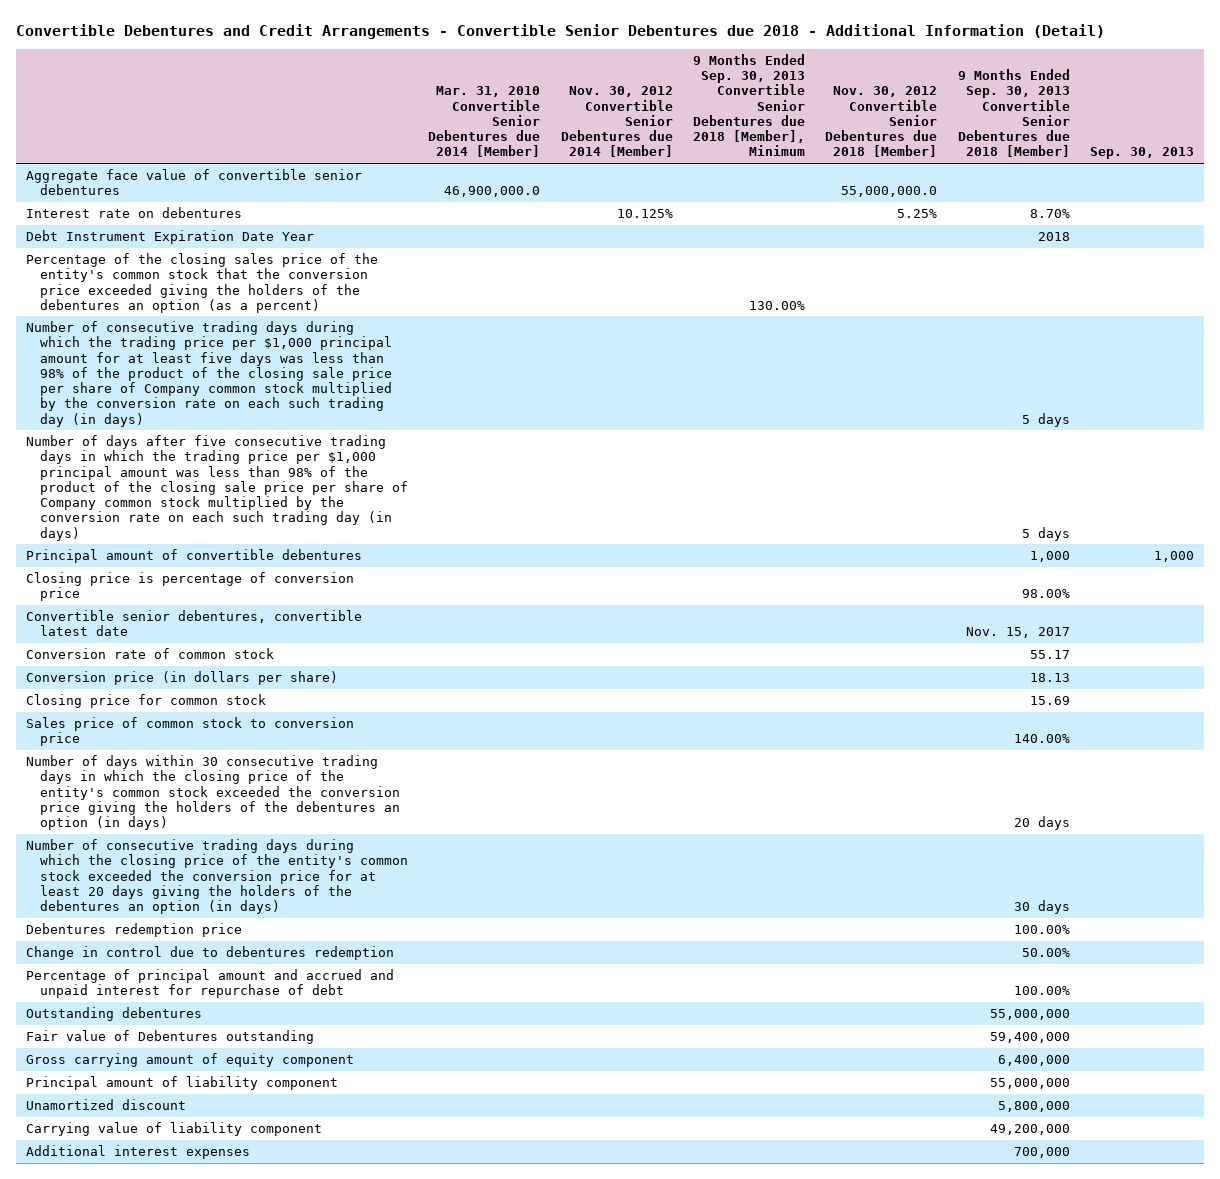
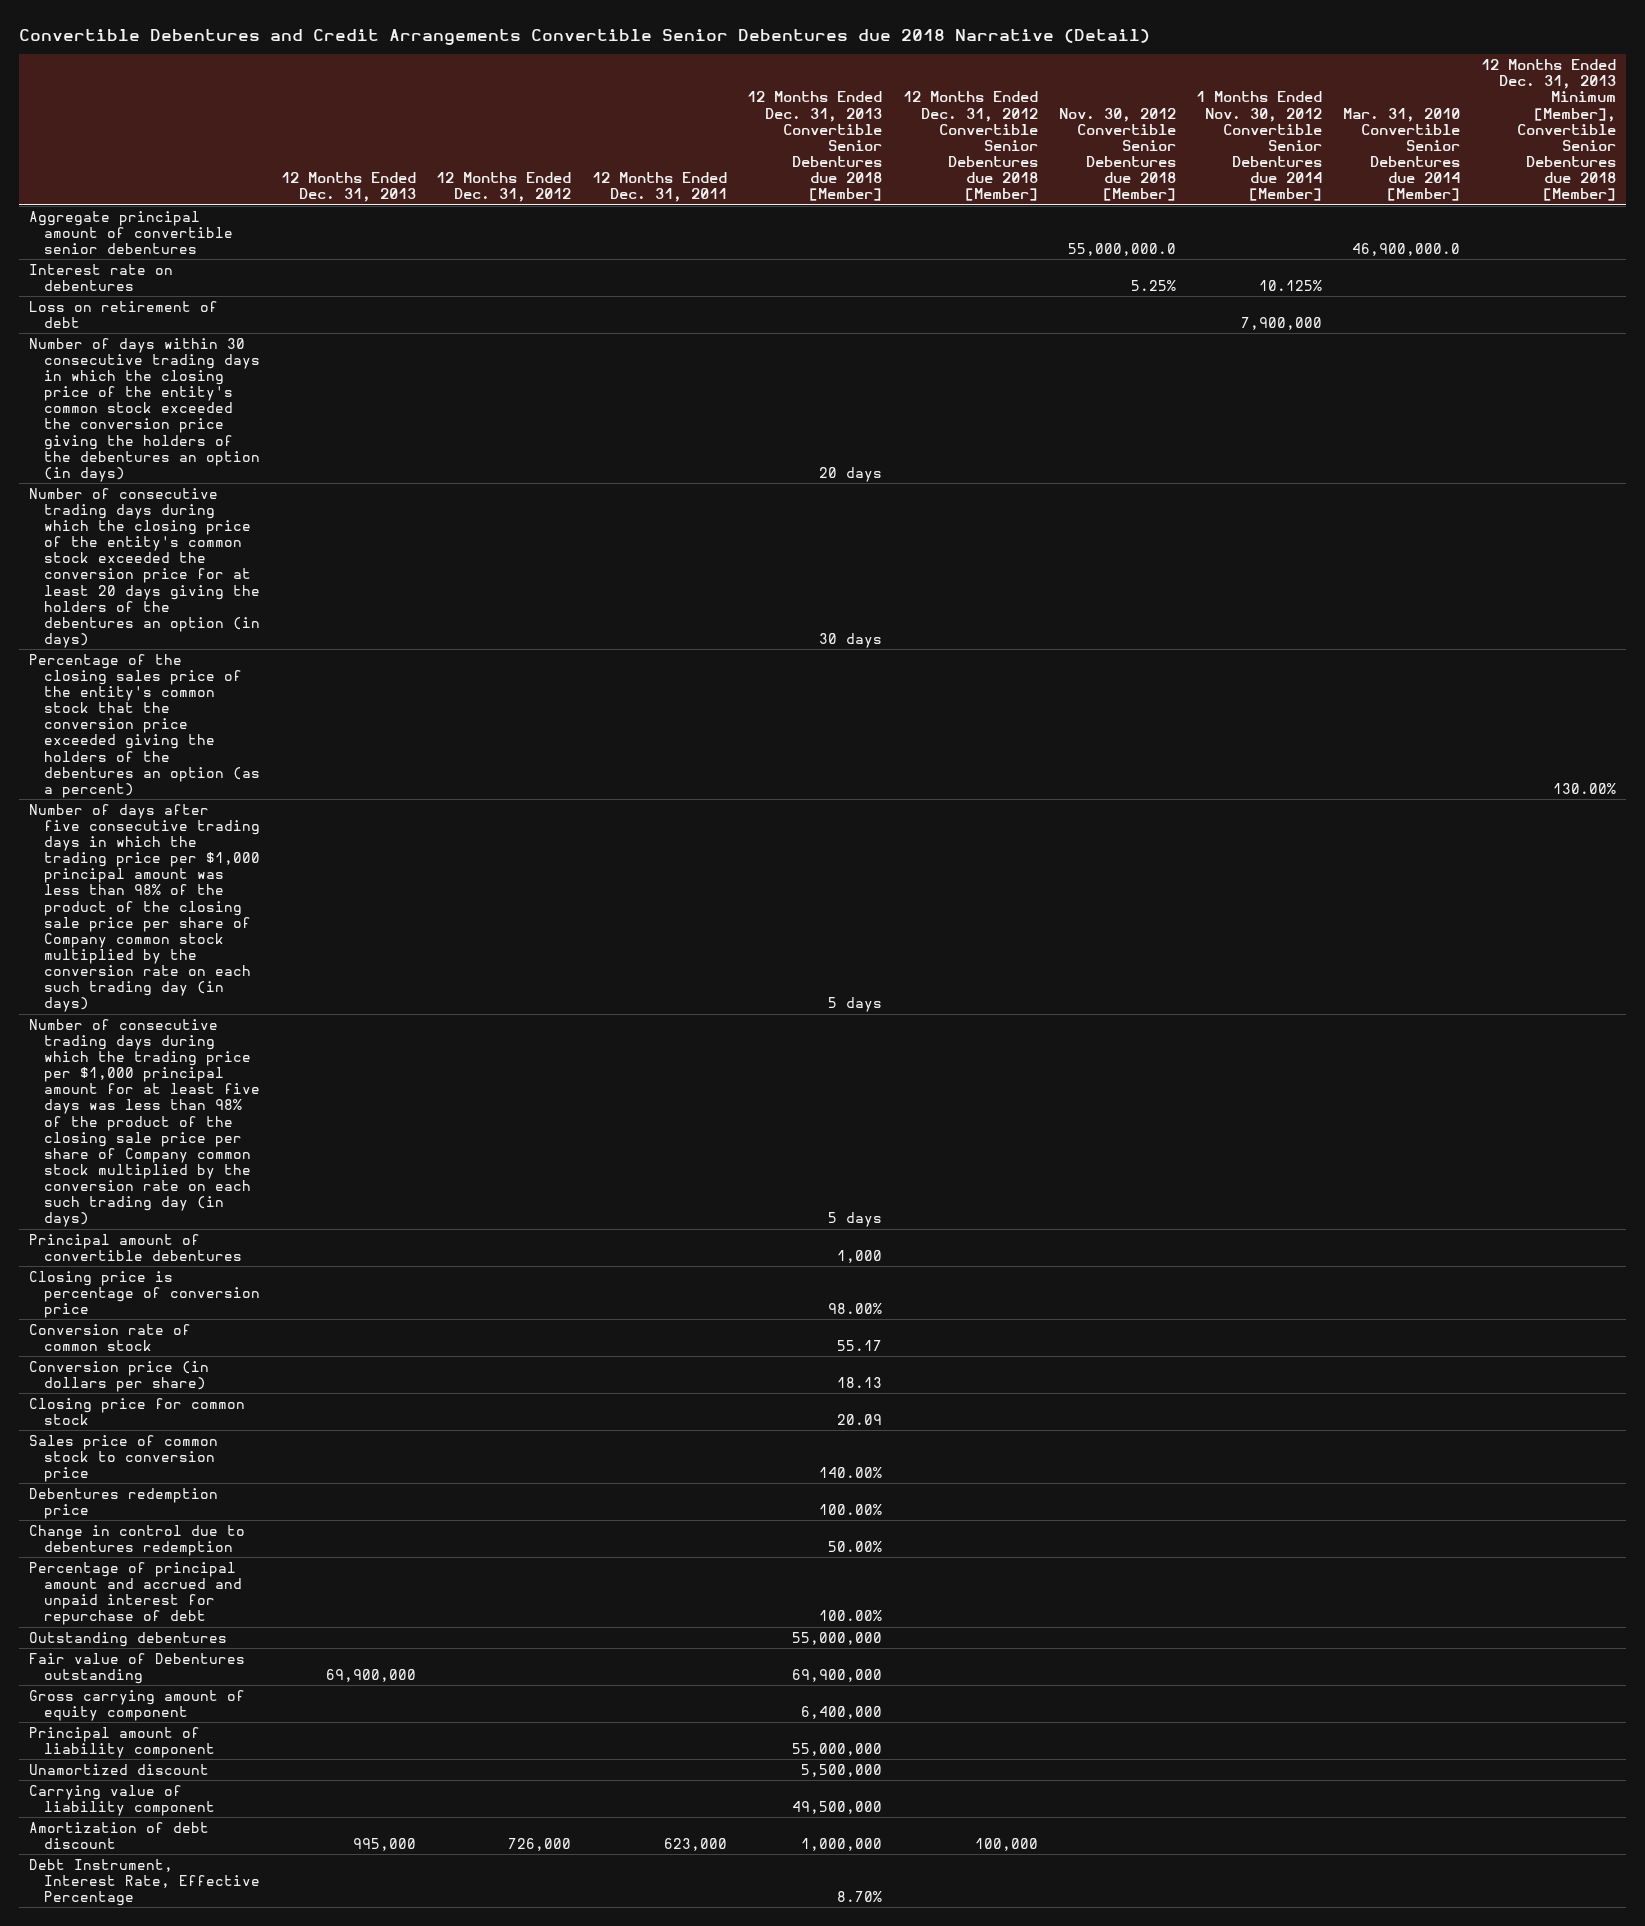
- Convertible Debentures and Credit Arrangements - Convertible Senior Debentures due 2018 - Additional Information (Detail)
+ Convertible Debentures and Credit Arrangements Convertible Senior Debentures due 2018 Narrative (Detail)
- | Mar. 31, 2010 Convertible Senior Debentures due 2014 [Member] | Nov. 30, 2012 Convertible Senior Debentures due 2014 [Member] | 9 Months Ended Sep. 30, 2013 Convertible Senior Debentures due 2018 [Member], Minimum | Nov. 30, 2012 Convertible Senior Debentures due 2018 [Member] | 9 Months Ended Sep. 30, 2013 Convertible Senior Debentures due 2018 [Member] | Sep. 30, 2013
+ | 12 Months Ended Dec. 31, 2013 | 12 Months Ended Dec. 31, 2012 | 12 Months Ended Dec. 31, 2011 | 12 Months Ended Dec. 31, 2013 Convertible Senior Debentures due 2018 [Member] | 12 Months Ended Dec. 31, 2012 Convertible Senior Debentures due 2018 [Member] | Nov. 30, 2012 Convertible Senior Debentures due 2018 [Member] | 1 Months Ended Nov. 30, 2012 Convertible Senior Debentures due 2014 [Member] | Mar. 31, 2010 Convertible Senior Debentures due 2014 [Member] | 12 Months Ended Dec. 31, 2013 Minimum [Member], Convertible Senior Debentures due 2018 [Member]
- Aggregate face value of convertible senior debentures | 46,900,000.0 | | | 55,000,000.0 | |
+ Aggregate principal amount of convertible senior debentures | | | | | | 55,000,000.0 | | 46,900,000.0 |
- Debt Instrument Expiration Date Year | | | | | 2018 |
+ Loss on retirement of debt | | | | | | | 7,900,000 | |
moved up: Number of days within 30 consecutive trading days in which the closing price of the entity's common stock exceeded the conversion price giving the holders of the debentures an option (in days) | | | | 20 days | | | | |
moved up: Number of consecutive trading days during which the closing price of the entity's common stock exceeded the conversion price for at least 20 days giving the holders of the debentures an option (in days) | | | | 30 days | | | | |
moved down: Number of consecutive trading days during which the trading price per $1,000 principal amount for at least five days was less than 98% of the product of the closing sale price per share of Company common stock multiplied by the conversion rate on each such trading day (in days) | | | | 5 days | | | | |
- Convertible senior debentures, convertible latest date | | | | | Nov. 15, 2017 |
- Additional interest expenses | | | | | 700,000 |
+ Amortization of debt discount | 995,000 | 726,000 | 623,000 | 1,000,000 | 100,000 | | | |
+ Debt Instrument, Interest Rate, Effective Percentage | | | | 8.70% | | | | |

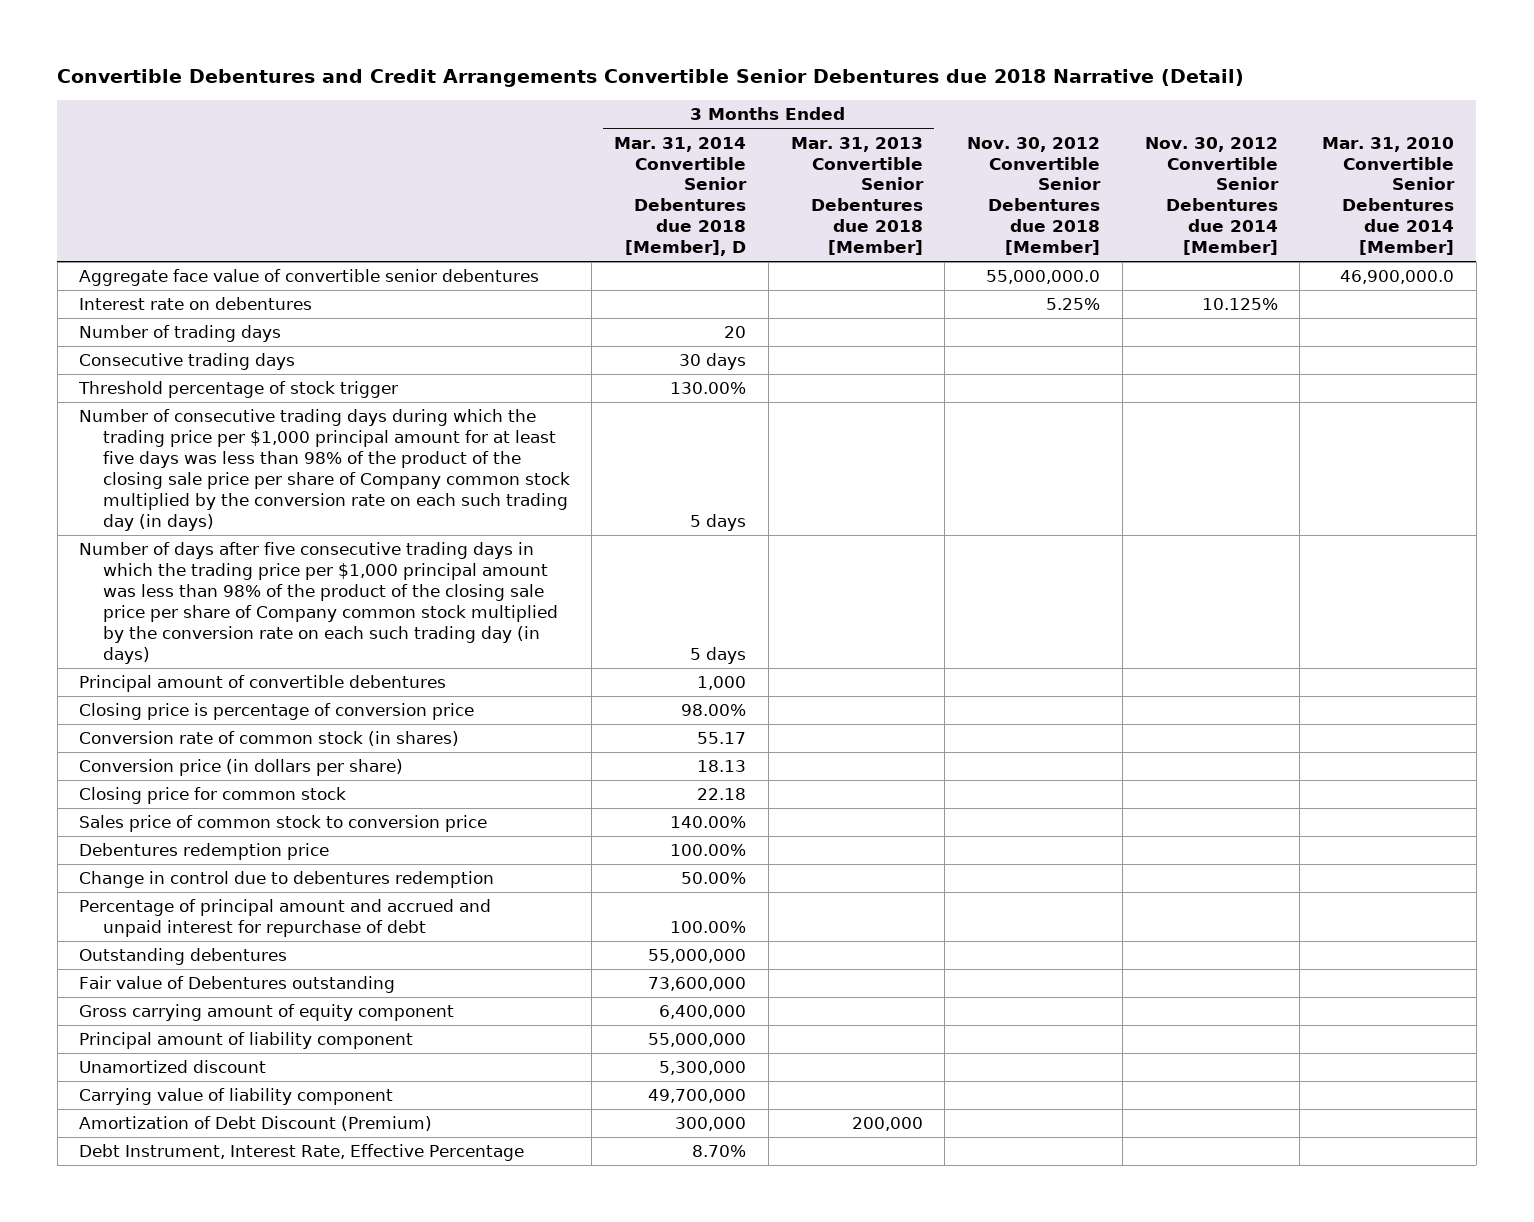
- | 12 Months Ended Dec. 31, 2013 | 12 Months Ended Dec. 31, 2012 | 12 Months Ended Dec. 31, 2011 | 12 Months Ended Dec. 31, 2013 Convertible Senior Debentures due 2018 [Member] | 12 Months Ended Dec. 31, 2012 Convertible Senior Debentures due 2018 [Member] | Nov. 30, 2012 Convertible Senior Debentures due 2018 [Member] | 1 Months Ended Nov. 30, 2012 Convertible Senior Debentures due 2014 [Member] | Mar. 31, 2010 Convertible Senior Debentures due 2014 [Member] | 12 Months Ended Dec. 31, 2013 Minimum [Member], Convertible Senior Debentures due 2018 [Member]
+ | 3 Months Ended Mar. 31, 2014 Convertible Senior Debentures due 2018 [Member], D | 3 Months Ended Mar. 31, 2013 Convertible Senior Debentures due 2018 [Member] | Nov. 30, 2012 Convertible Senior Debentures due 2018 [Member] | Nov. 30, 2012 Convertible Senior Debentures due 2014 [Member] | Mar. 31, 2010 Convertible Senior Debentures due 2014 [Member]
- Aggregate principal amount of convertible senior debentures | | | | | | 55,000,000.0 | | 46,900,000.0 |
+ Aggregate face value of convertible senior debentures | | | 55,000,000.0 | | 46,900,000.0
- Loss on retirement of debt | | | | | | | 7,900,000 | |
- Number of days within 30 consecutive trading days in which the closing price of the entity's common stock exceeded the conversion price giving the holders of the debentures an option (in days) | | | | 20 days | | | | |
- Number of consecutive trading days during which the closing price of the entity's common stock exceeded the conversion price for at least 20 days giving the holders of the debentures an option (in days) | | | | 30 days | | | | |
- Percentage of the closing sales price of the entity's common stock that the conversion price exceeded giving the holders of the debentures an option (as a percent) | | | | | | | | | 130.00%
+ Number of trading days | 20 | | | |
+ Consecutive trading days | 30 days | | | |
+ Threshold percentage of stock trigger | 130.00% | | | |
moved down: Number of days after five consecutive trading days in which the trading price per $1,000 principal amount was less than 98% of the product of the closing sale price per share of Company common stock multiplied by the conversion rate on each such trading day (in days) | 5 days | | | |
- Conversion rate of common stock | | | | 55.17 | | | | |
+ Conversion rate of common stock (in shares) | 55.17 | | | |
- Amortization of debt discount | 995,000 | 726,000 | 623,000 | 1,000,000 | 100,000 | | | |
+ Amortization of Debt Discount (Premium) | 300,000 | 200,000 | | |

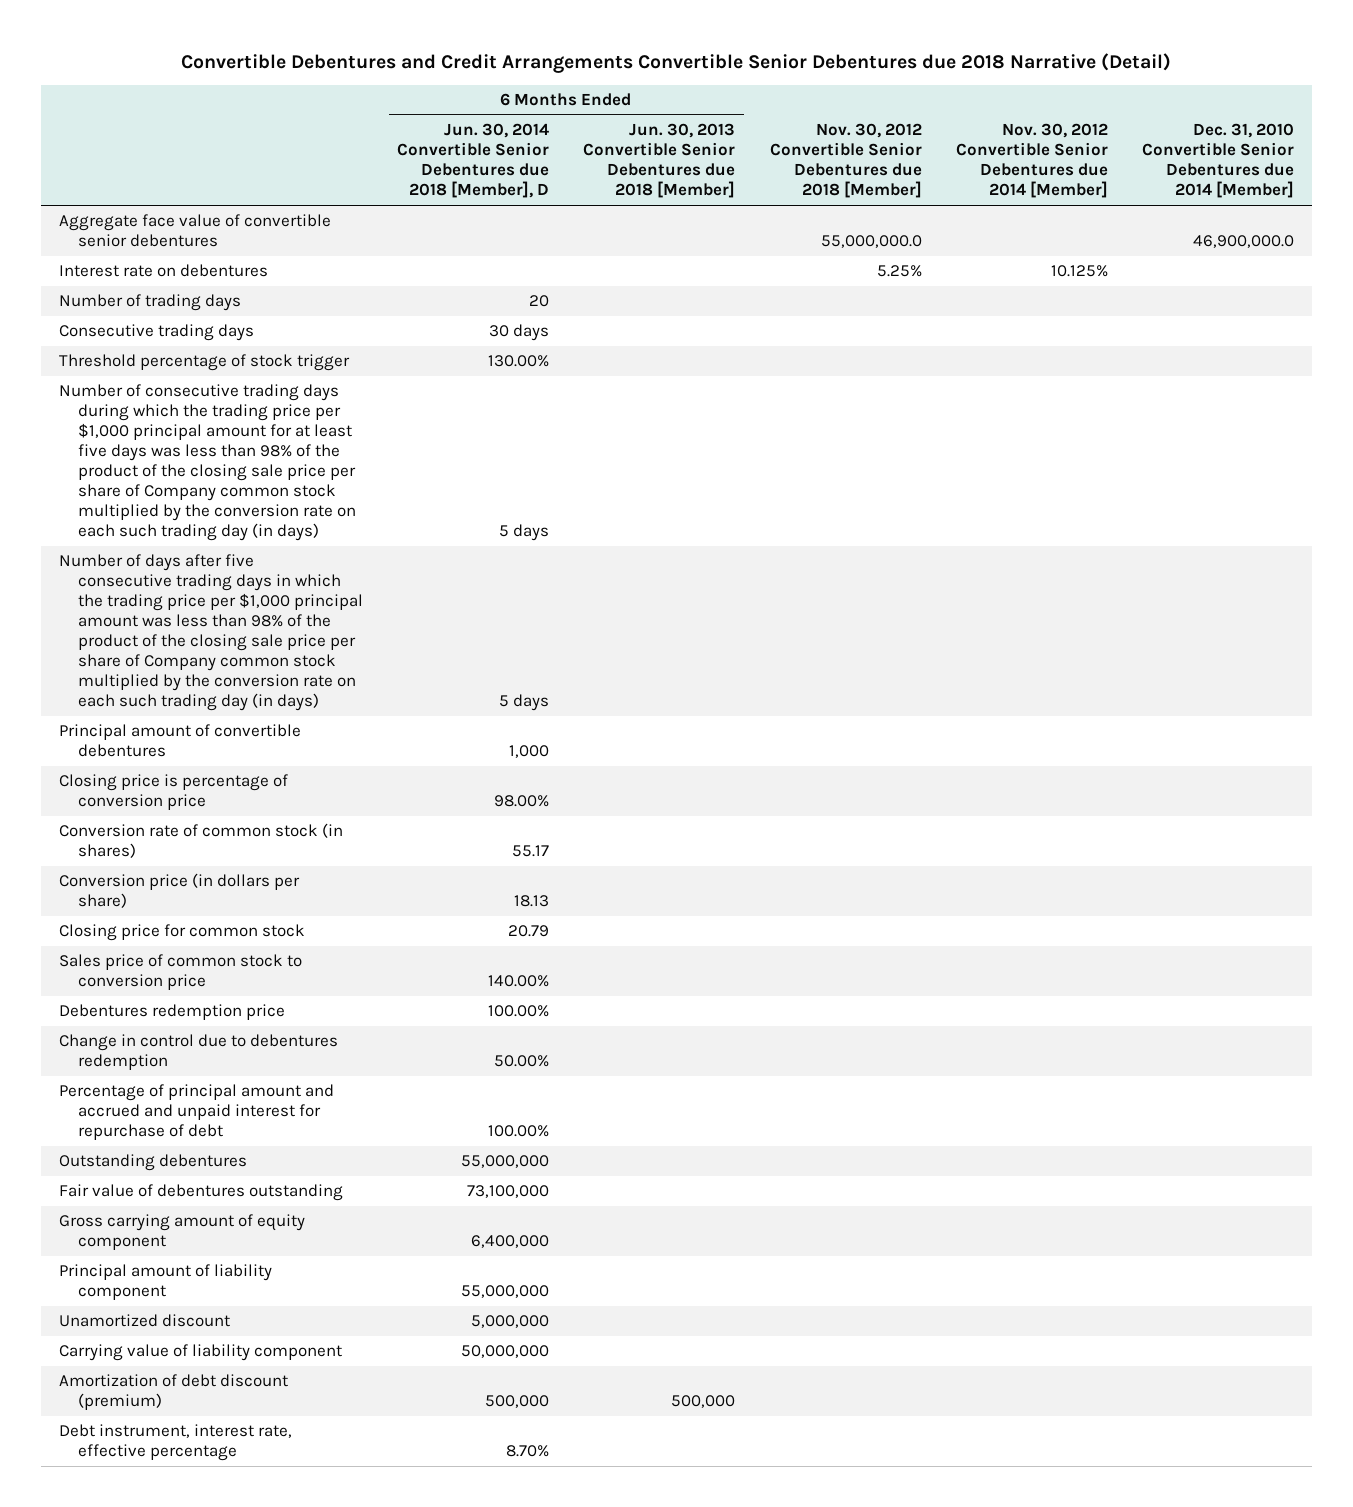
- | 3 Months Ended Mar. 31, 2014 Convertible Senior Debentures due 2018 [Member], D | 3 Months Ended Mar. 31, 2013 Convertible Senior Debentures due 2018 [Member] | Nov. 30, 2012 Convertible Senior Debentures due 2018 [Member] | Nov. 30, 2012 Convertible Senior Debentures due 2014 [Member] | Mar. 31, 2010 Convertible Senior Debentures due 2014 [Member]
+ | 6 Months Ended Jun. 30, 2014 Convertible Senior Debentures due 2018 [Member], D | 6 Months Ended Jun. 30, 2013 Convertible Senior Debentures due 2018 [Member] | Nov. 30, 2012 Convertible Senior Debentures due 2018 [Member] | Nov. 30, 2012 Convertible Senior Debentures due 2014 [Member] | Dec. 31, 2010 Convertible Senior Debentures due 2014 [Member]
- Fair value of Debentures outstanding | 73,600,000 | | | |
+ Fair value of debentures outstanding | 73,100,000 | | | |
- Amortization of Debt Discount (Premium) | 300,000 | 200,000 | | |
- Debt Instrument, Interest Rate, Effective Percentage | 8.70% | | | |
+ Amortization of debt discount (premium) | 500,000 | 500,000 | | |
+ Debt instrument, interest rate, effective percentage | 8.70% | | | |

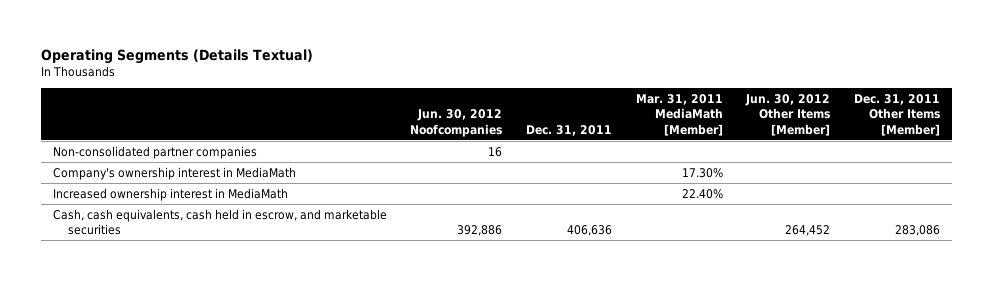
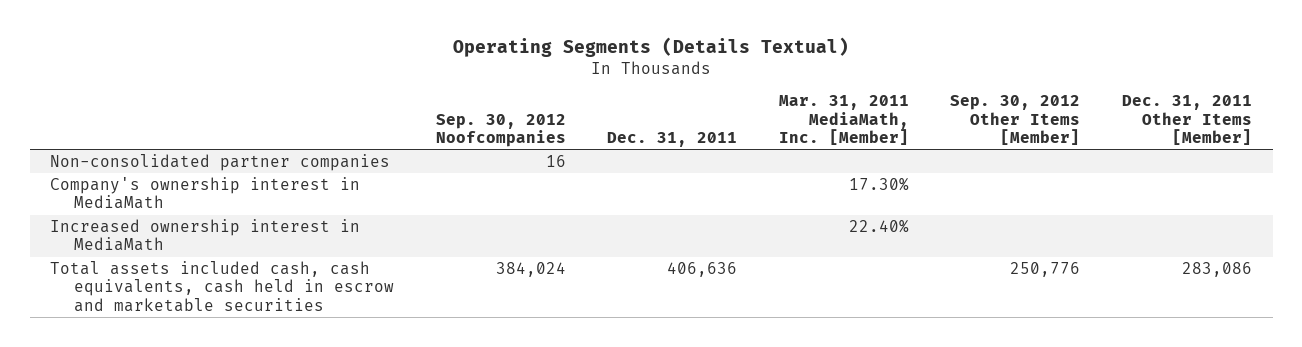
- | Jun. 30, 2012 Noofcompanies | Dec. 31, 2011 | Mar. 31, 2011 MediaMath [Member] | Jun. 30, 2012 Other Items [Member] | Dec. 31, 2011 Other Items [Member]
+ | Sep. 30, 2012 Noofcompanies | Dec. 31, 2011 | Mar. 31, 2011 MediaMath, Inc. [Member] | Sep. 30, 2012 Other Items [Member] | Dec. 31, 2011 Other Items [Member]
- Cash, cash equivalents, cash held in escrow, and marketable securities | 392,886 | 406,636 | | 264,452 | 283,086
+ Total assets included cash, cash equivalents, cash held in escrow and marketable securities | 384,024 | 406,636 | | 250,776 | 283,086

